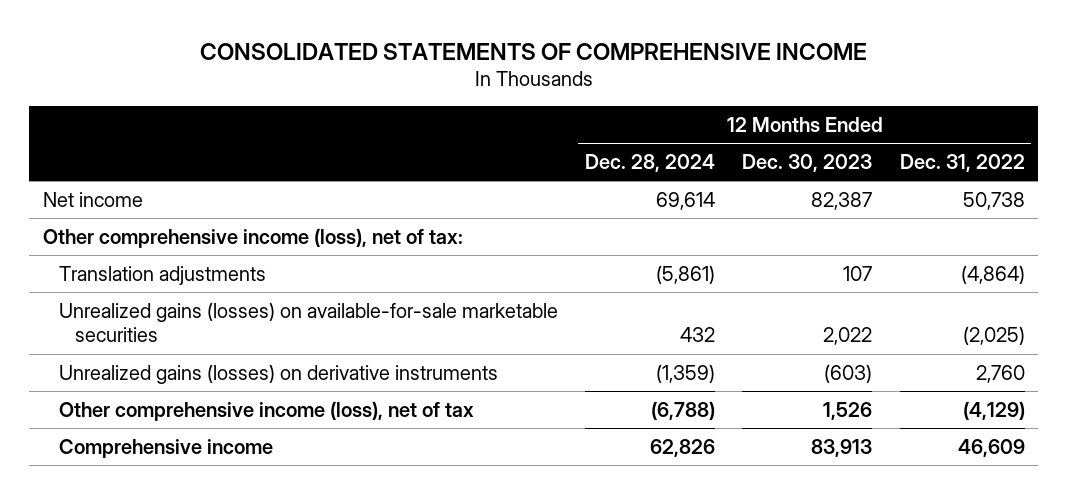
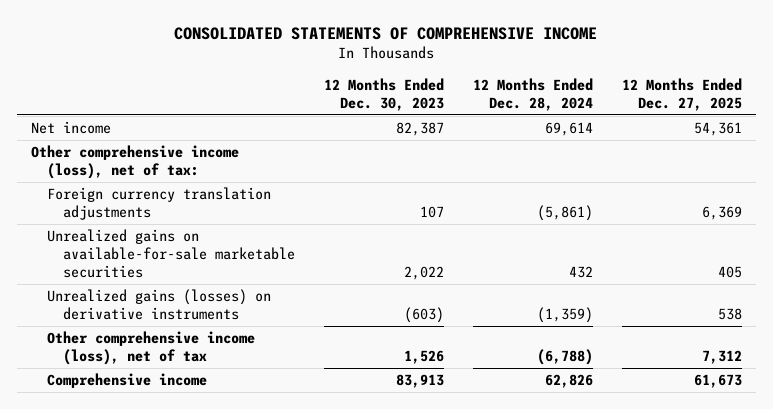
- | 12 Months Ended Dec. 28, 2024 | 12 Months Ended Dec. 30, 2023 | 12 Months Ended Dec. 31, 2022
+ | 12 Months Ended Dec. 30, 2023 | 12 Months Ended Dec. 28, 2024 | 12 Months Ended Dec. 27, 2025
- Translation adjustments | (5,861) | 107 | (4,864)
- Unrealized gains (losses) on available-for-sale marketable securities | 432 | 2,022 | (2,025)
+ Foreign currency translation adjustments | 107 | (5,861) | 6,369
+ Unrealized gains on available-for-sale marketable securities | 2,022 | 432 | 405

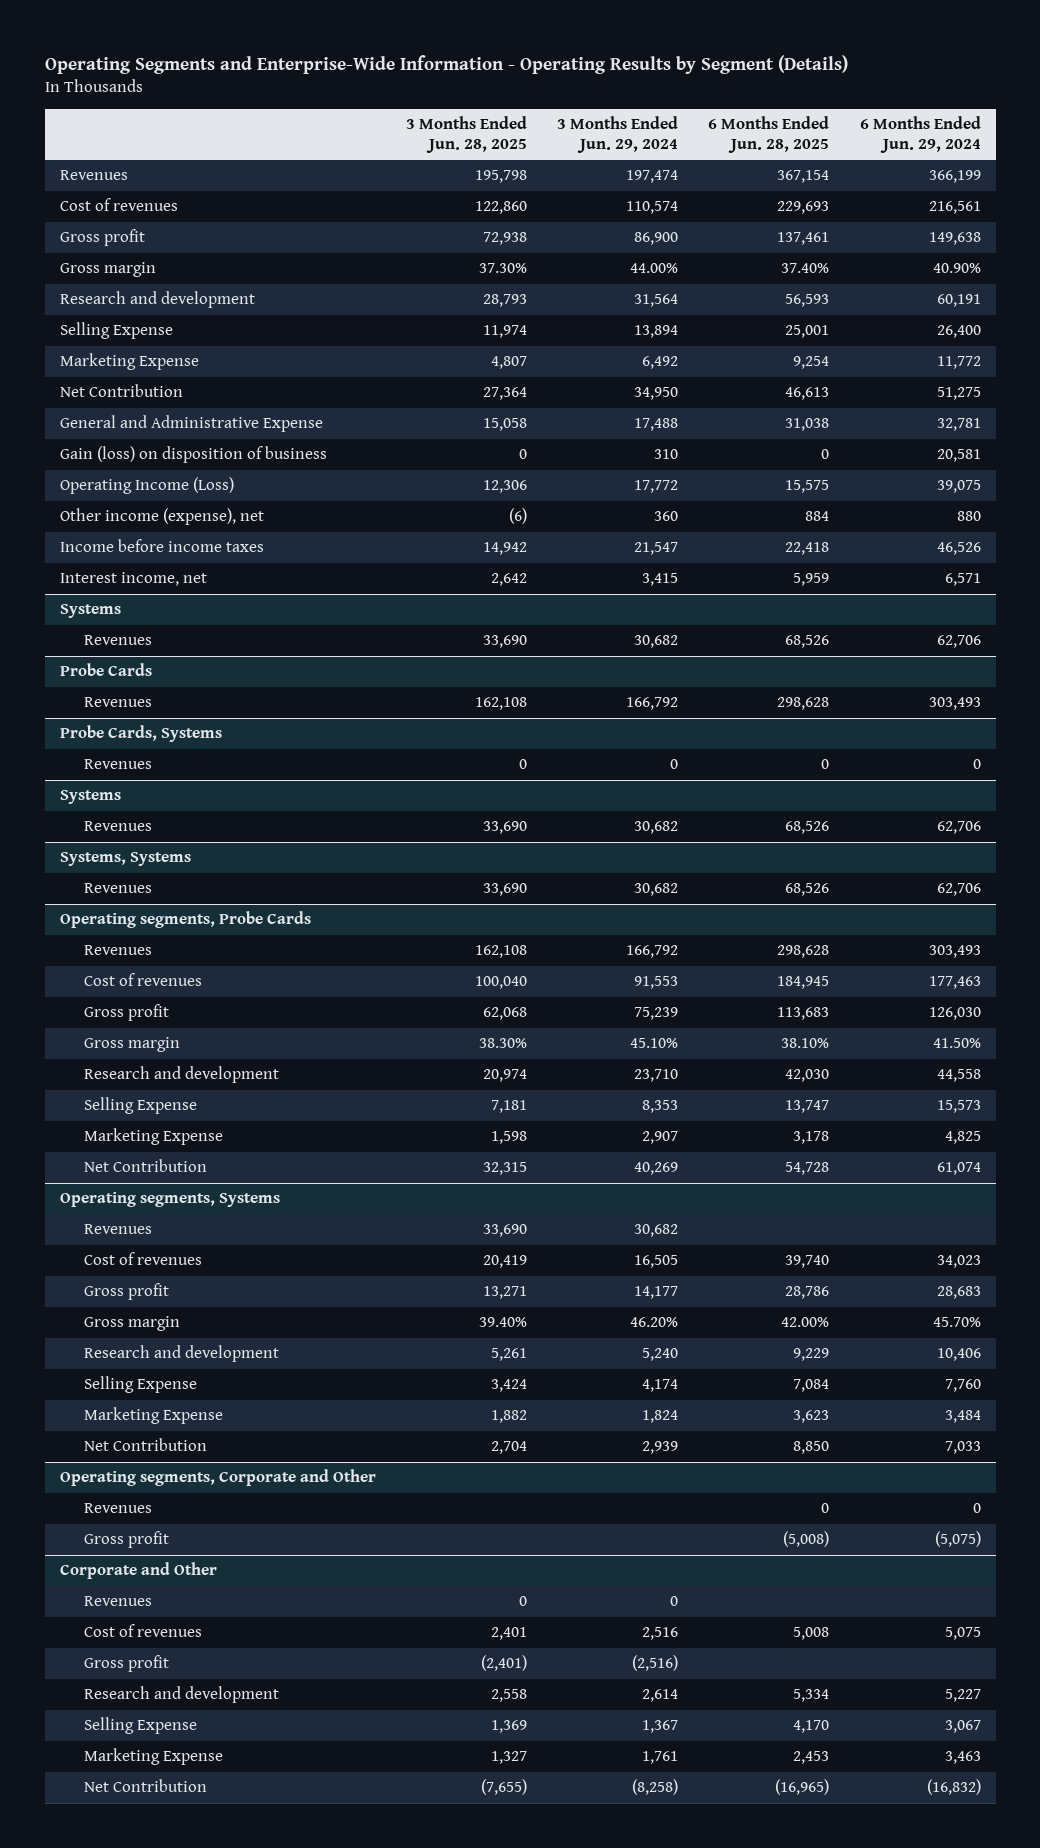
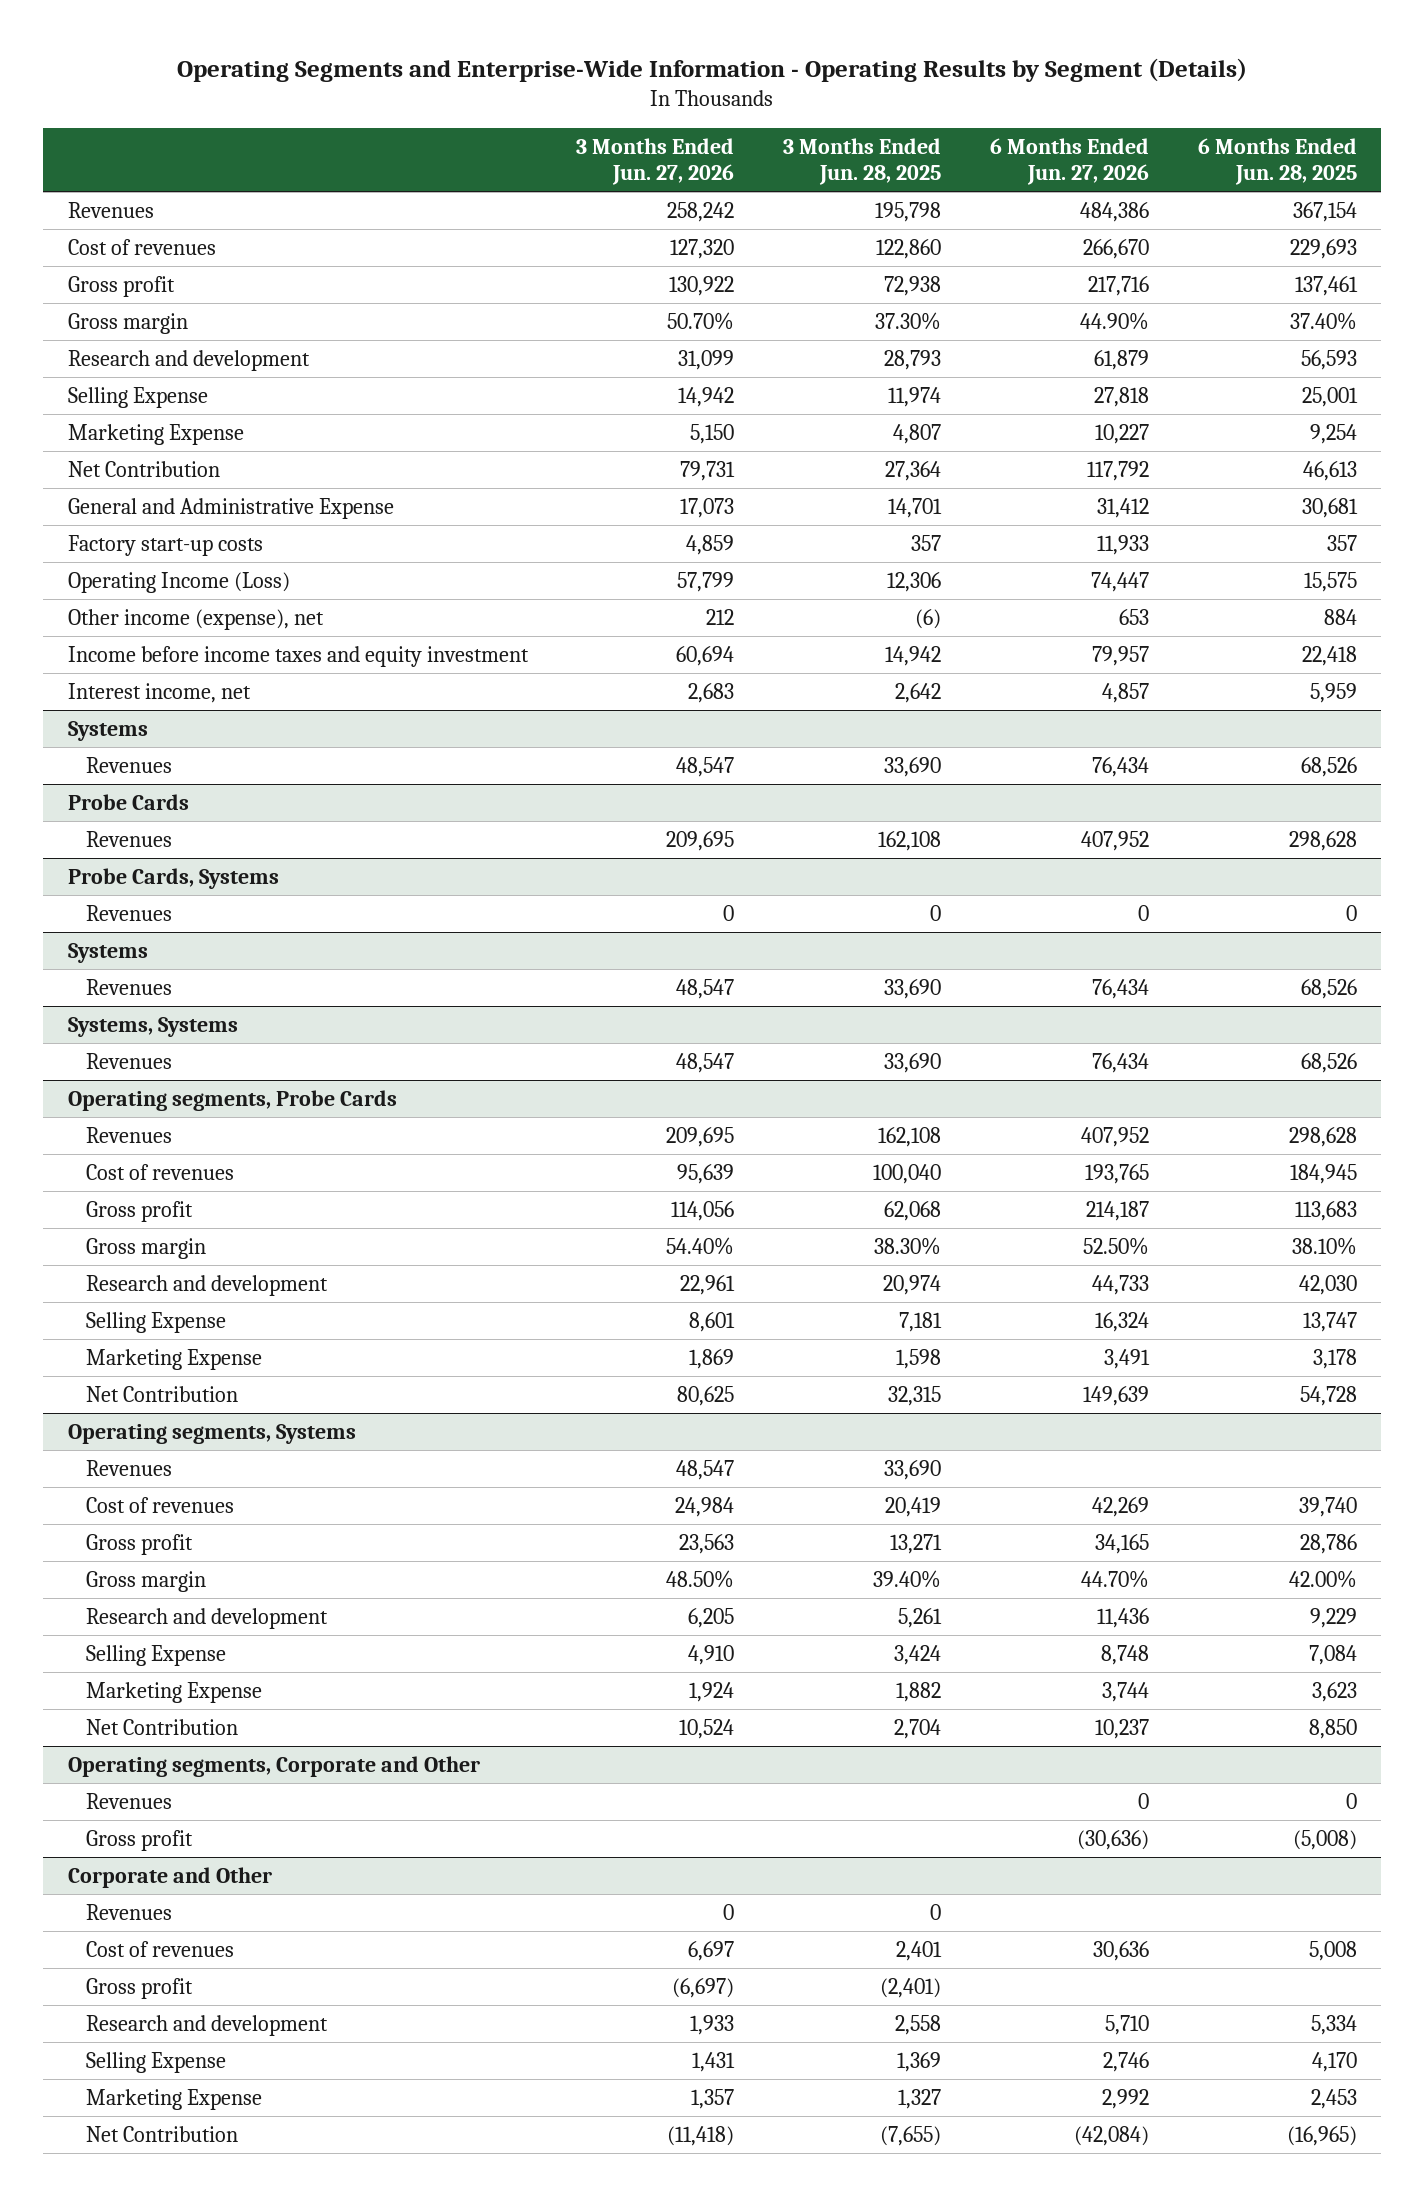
- | 3 Months Ended Jun. 28, 2025 | 3 Months Ended Jun. 29, 2024 | 6 Months Ended Jun. 28, 2025 | 6 Months Ended Jun. 29, 2024
+ | 3 Months Ended Jun. 27, 2026 | 3 Months Ended Jun. 28, 2025 | 6 Months Ended Jun. 27, 2026 | 6 Months Ended Jun. 28, 2025
- General and Administrative Expense | 15,058 | 17,488 | 31,038 | 32,781
- Gain (loss) on disposition of business | 0 | 310 | 0 | 20,581
+ General and Administrative Expense | 17,073 | 14,701 | 31,412 | 30,681
+ Factory start-up costs | 4,859 | 357 | 11,933 | 357
- Income before income taxes | 14,942 | 21,547 | 22,418 | 46,526
+ Income before income taxes and equity investment | 60,694 | 14,942 | 79,957 | 22,418

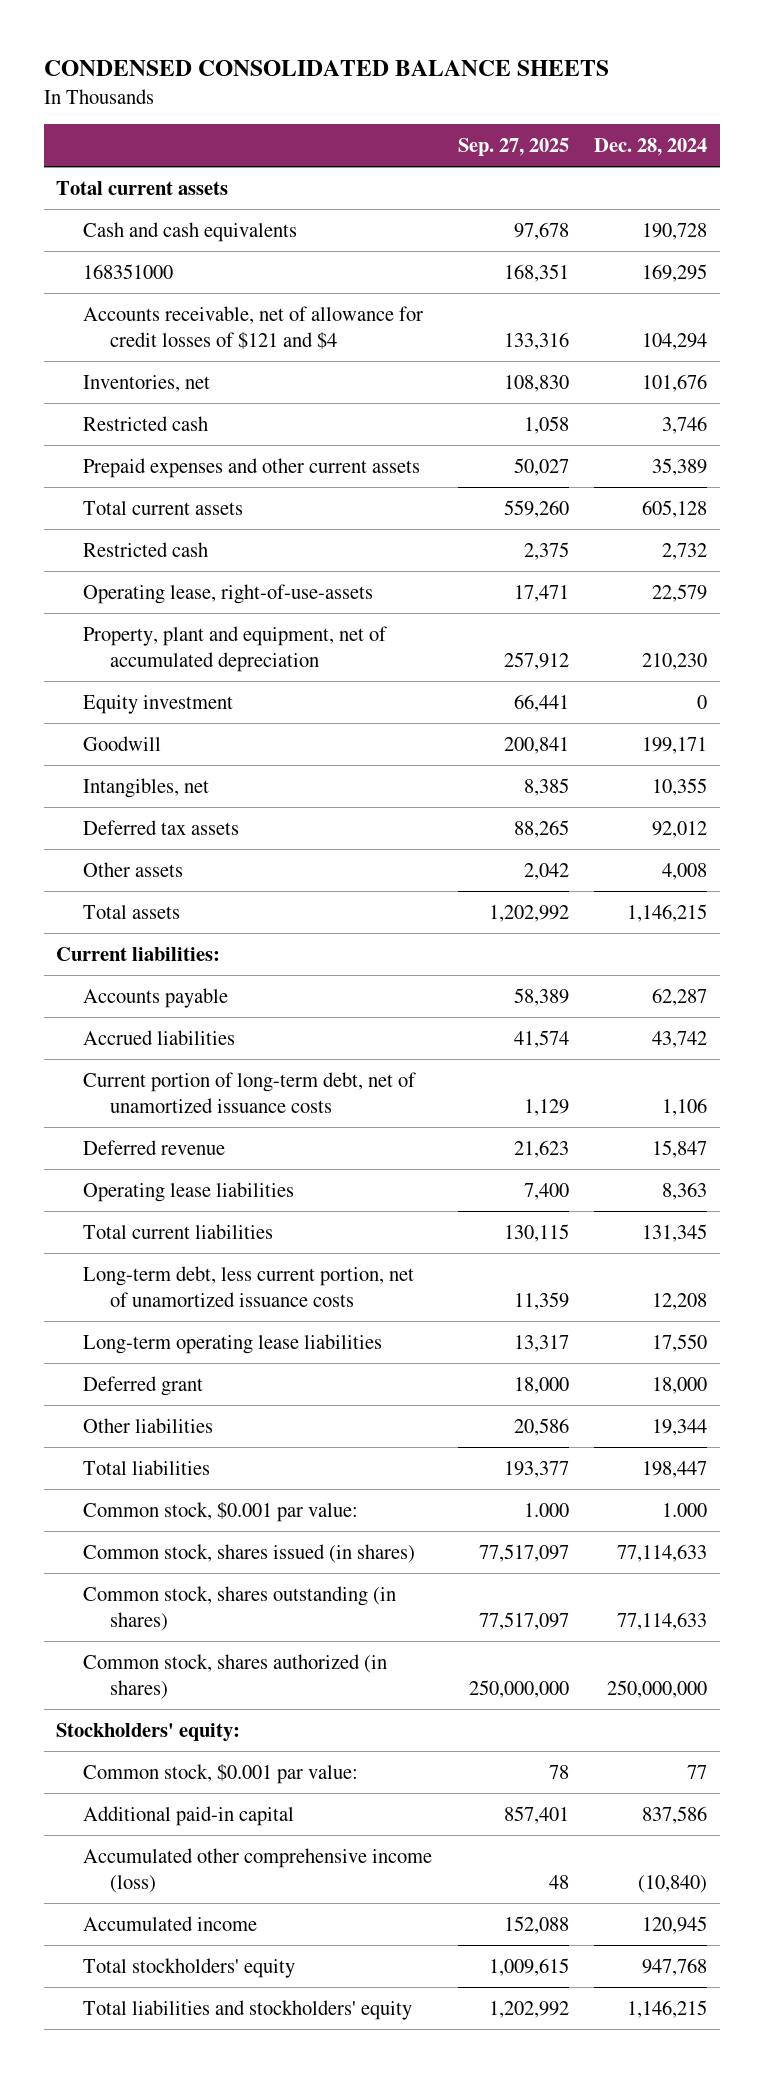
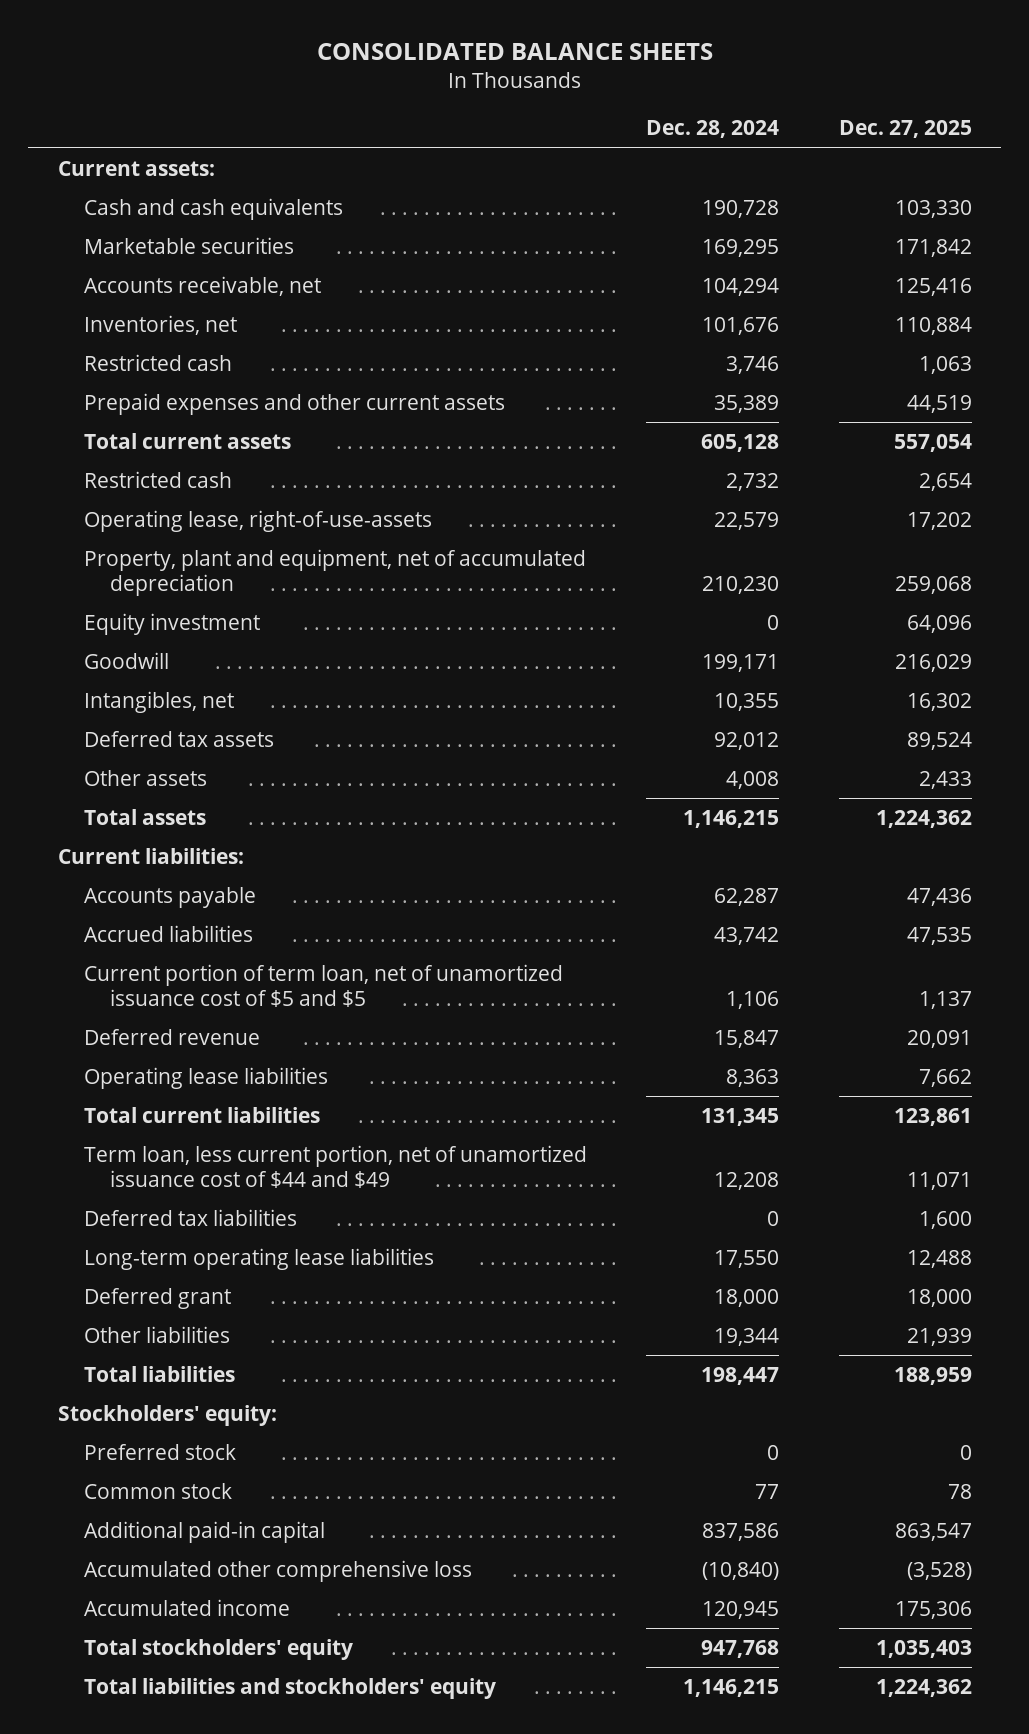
- CONDENSED CONSOLIDATED BALANCE SHEETS
+ CONSOLIDATED BALANCE SHEETS
- | Sep. 27, 2025 | Dec. 28, 2024
+ | Dec. 28, 2024 | Dec. 27, 2025
- Total current assets
+ Current assets:
- 168351000 | 168,351 | 169,295
- Accounts receivable, net of allowance for credit losses of $121 and $4 | 133,316 | 104,294
+ Marketable securities | 169,295 | 171,842
+ Accounts receivable, net | 104,294 | 125,416
- Current portion of long-term debt, net of unamortized issuance costs | 1,129 | 1,106
+ Current portion of term loan, net of unamortized issuance cost of $5 and $5 | 1,106 | 1,137
- Long-term debt, less current portion, net of unamortized issuance costs | 11,359 | 12,208
+ Term loan, less current portion, net of unamortized issuance cost of $44 and $49 | 12,208 | 11,071
+ Deferred tax liabilities | 0 | 1,600
- Common stock, $0.001 par value: | 1.000 | 1.000
- Common stock, shares issued (in shares) | 77,517,097 | 77,114,633
- Common stock, shares outstanding (in shares) | 77,517,097 | 77,114,633
- Common stock, shares authorized (in shares) | 250,000,000 | 250,000,000
- Common stock, $0.001 par value: | 78 | 77
+ Preferred stock | 0 | 0
+ Common stock | 77 | 78
- Accumulated other comprehensive income (loss) | 48 | (10,840)
+ Accumulated other comprehensive loss | (10,840) | (3,528)

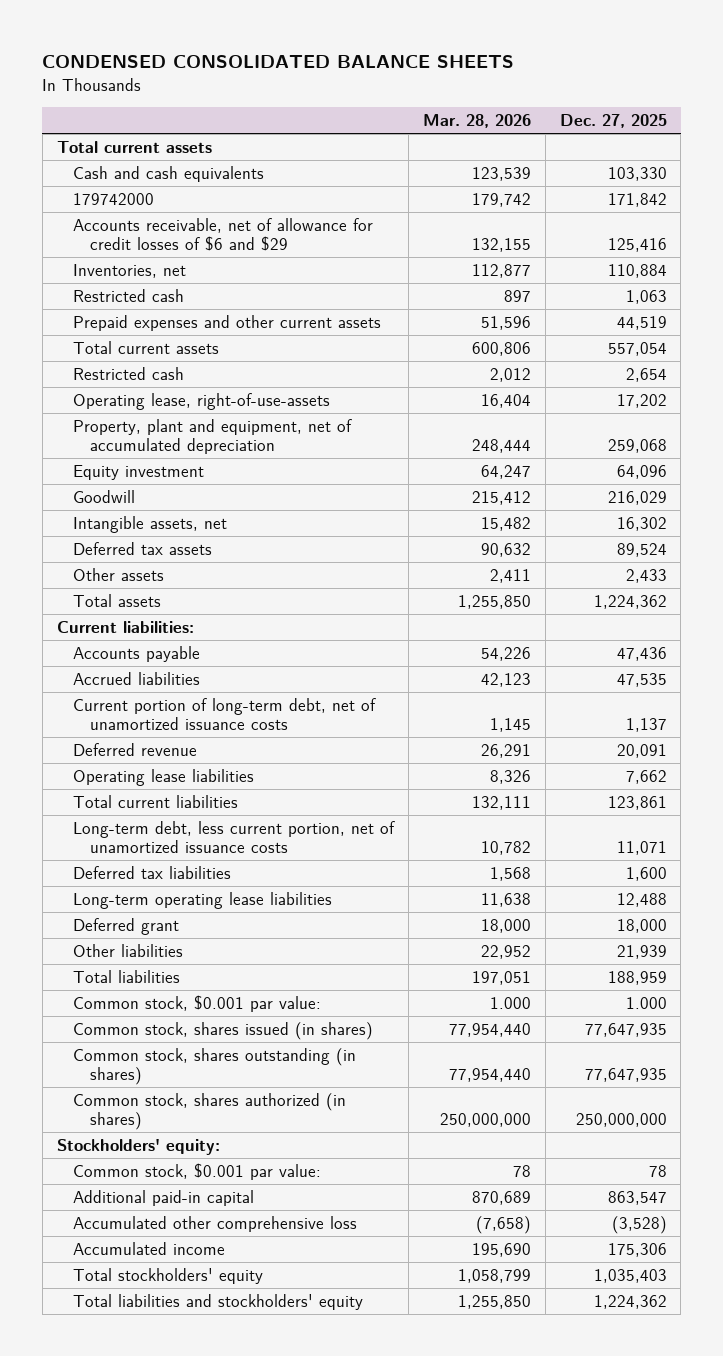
- CONSOLIDATED BALANCE SHEETS
+ CONDENSED CONSOLIDATED BALANCE SHEETS
- | Dec. 28, 2024 | Dec. 27, 2025
+ | Mar. 28, 2026 | Dec. 27, 2025
- Current assets:
+ Total current assets
- Marketable securities | 169,295 | 171,842
- Accounts receivable, net | 104,294 | 125,416
+ 179742000 | 179,742 | 171,842
+ Accounts receivable, net of allowance for credit losses of $6 and $29 | 132,155 | 125,416
- Intangibles, net | 10,355 | 16,302
+ Intangible assets, net | 15,482 | 16,302
- Current portion of term loan, net of unamortized issuance cost of $5 and $5 | 1,106 | 1,137
+ Current portion of long-term debt, net of unamortized issuance costs | 1,145 | 1,137
- Term loan, less current portion, net of unamortized issuance cost of $44 and $49 | 12,208 | 11,071
+ Long-term debt, less current portion, net of unamortized issuance costs | 10,782 | 11,071
+ Common stock, $0.001 par value: | 1.000 | 1.000
+ Common stock, shares issued (in shares) | 77,954,440 | 77,647,935
+ Common stock, shares outstanding (in shares) | 77,954,440 | 77,647,935
+ Common stock, shares authorized (in shares) | 250,000,000 | 250,000,000
- Preferred stock | 0 | 0
- Common stock | 77 | 78
+ Common stock, $0.001 par value: | 78 | 78

